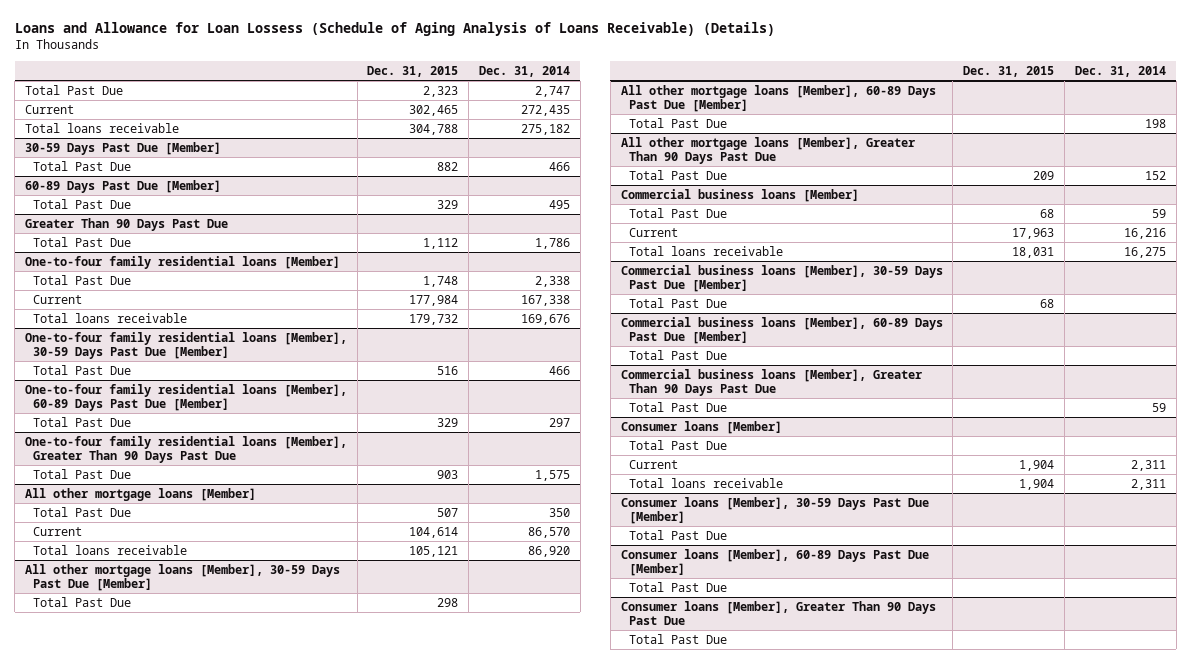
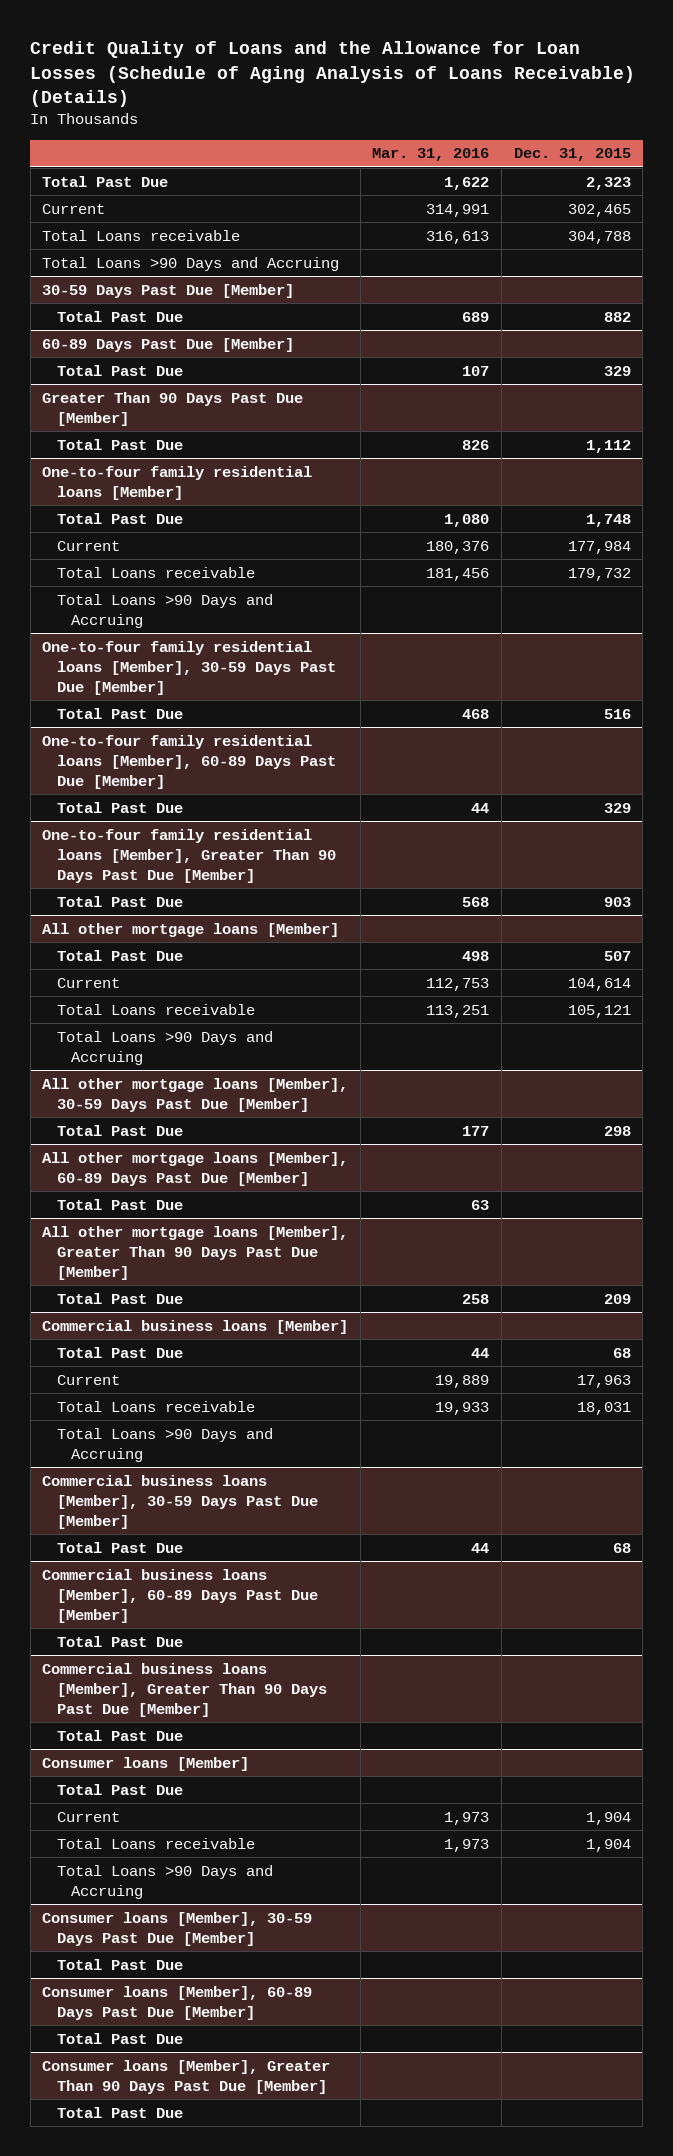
- Loans and Allowance for Loan Lossess (Schedule of Aging Analysis of Loans Receivable) (Details)
+ Credit Quality of Loans and the Allowance for Loan Losses (Schedule of Aging Analysis of Loans Receivable) (Details)
- | Dec. 31, 2015 | Dec. 31, 2014
+ | Mar. 31, 2016 | Dec. 31, 2015
- Total loans receivable | 304,788 | 275,182
+ Total Loans receivable | 316,613 | 304,788
+ Total Loans >90 Days and Accruing
- Greater Than 90 Days Past Due
+ Greater Than 90 Days Past Due [Member]
@ One-to-four family residential loans [Member]
- Total loans receivable | 179,732 | 169,676
+ Total Loans receivable | 181,456 | 179,732
+ Total Loans >90 Days and Accruing
- One-to-four family residential loans [Member], Greater Than 90 Days Past Due
+ One-to-four family residential loans [Member], Greater Than 90 Days Past Due [Member]
@ All other mortgage loans [Member]
- Total loans receivable | 105,121 | 86,920
+ Total Loans receivable | 113,251 | 105,121
+ Total Loans >90 Days and Accruing
- All other mortgage loans [Member], Greater Than 90 Days Past Due
+ All other mortgage loans [Member], Greater Than 90 Days Past Due [Member]
@ Commercial business loans [Member]
- Total loans receivable | 18,031 | 16,275
+ Total Loans receivable | 19,933 | 18,031
+ Total Loans >90 Days and Accruing
- Commercial business loans [Member], Greater Than 90 Days Past Due
+ Commercial business loans [Member], Greater Than 90 Days Past Due [Member]
@ Consumer loans [Member]
- Total loans receivable | 1,904 | 2,311
+ Total Loans receivable | 1,973 | 1,904
+ Total Loans >90 Days and Accruing
- Consumer loans [Member], Greater Than 90 Days Past Due
+ Consumer loans [Member], Greater Than 90 Days Past Due [Member]

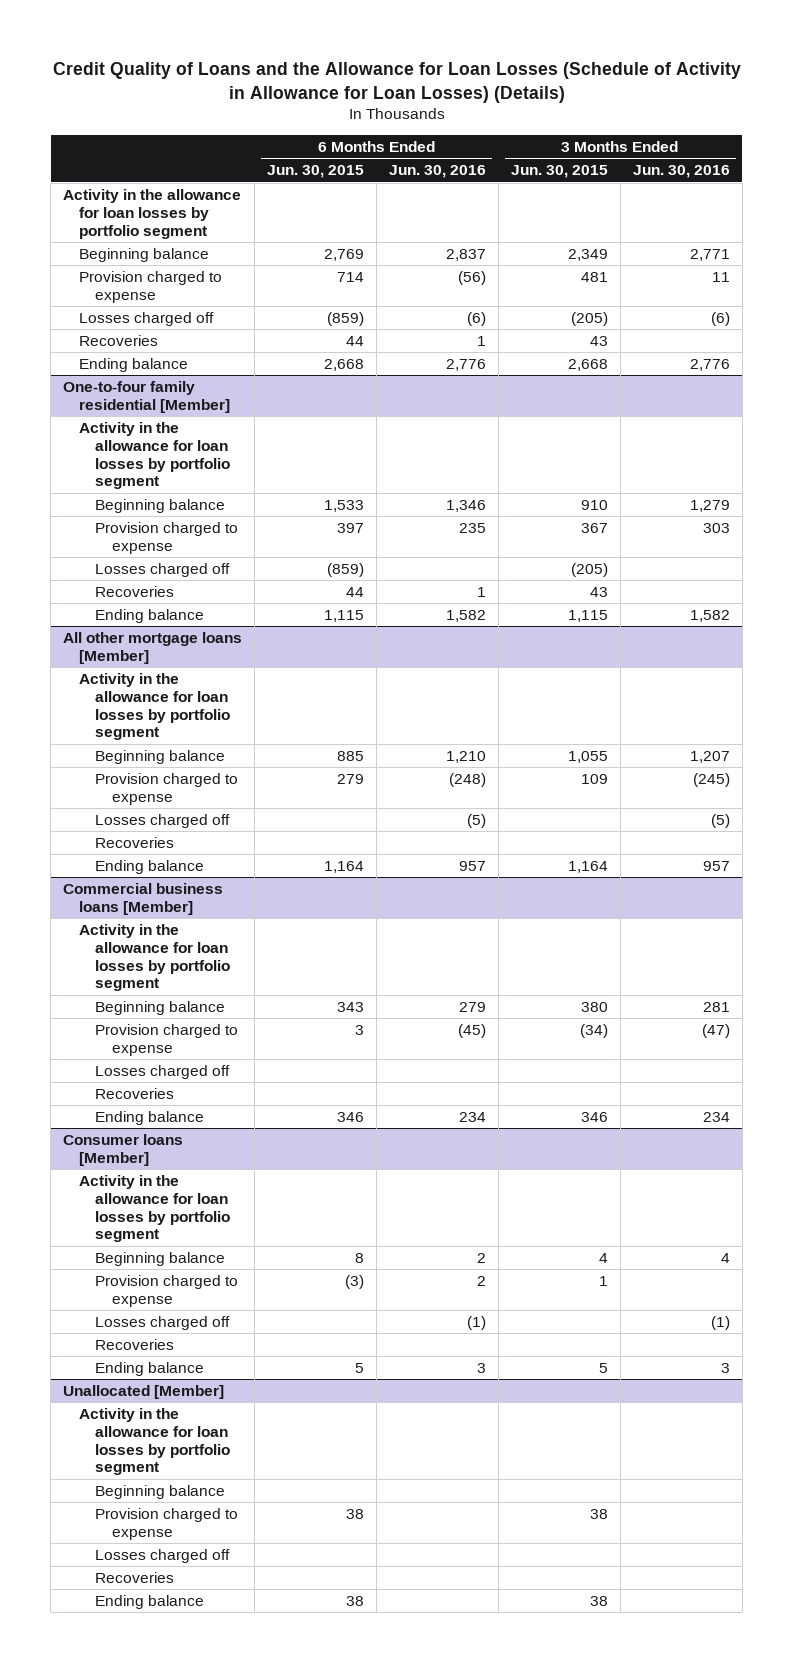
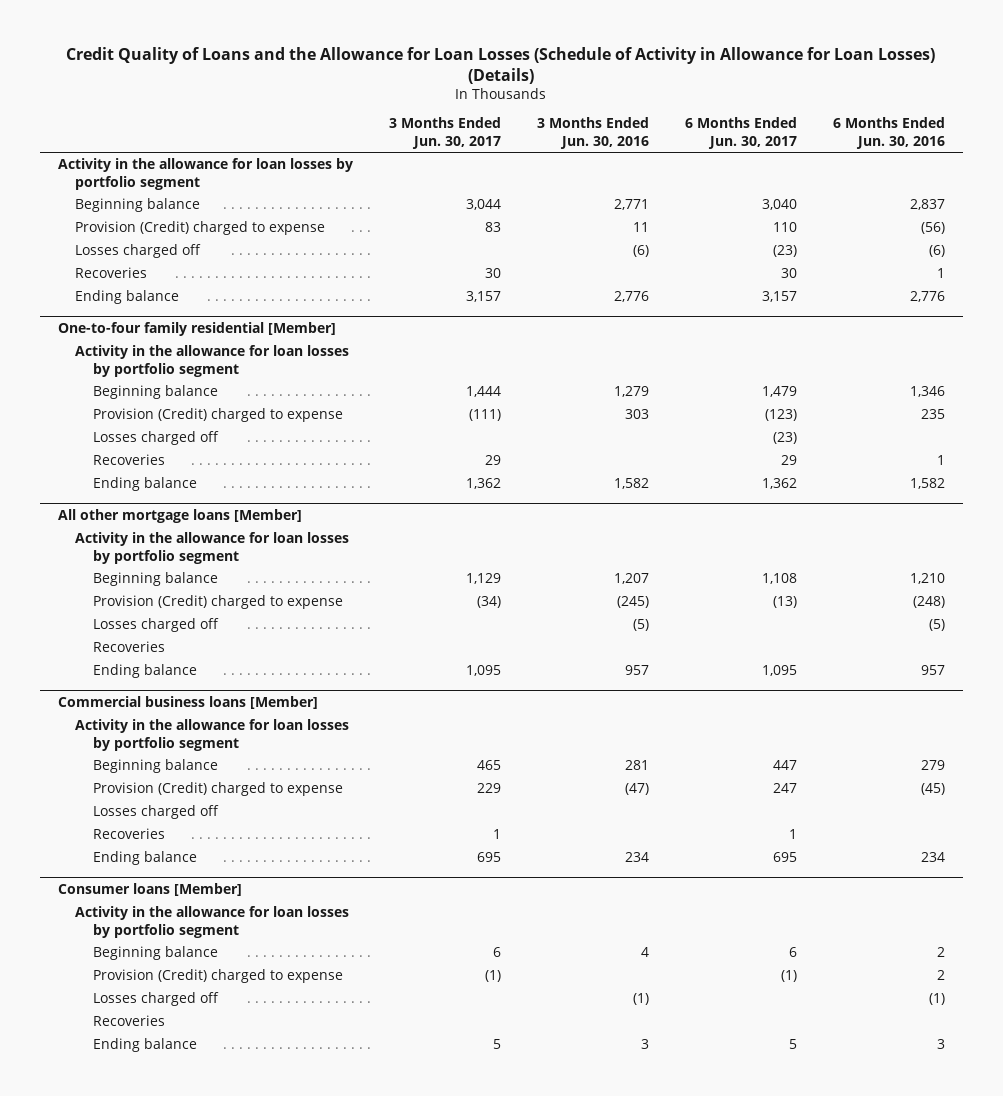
- | 6 Months Ended Jun. 30, 2015 | 6 Months Ended Jun. 30, 2016 | 3 Months Ended Jun. 30, 2015 | 3 Months Ended Jun. 30, 2016
+ | 3 Months Ended Jun. 30, 2017 | 3 Months Ended Jun. 30, 2016 | 6 Months Ended Jun. 30, 2017 | 6 Months Ended Jun. 30, 2016
- Provision charged to expense | 714 | (56) | 481 | 11
+ Provision (Credit) charged to expense | 83 | 11 | 110 | (56)
@ One-to-four family residential [Member]
- Provision charged to expense | 397 | 235 | 367 | 303
+ Provision (Credit) charged to expense | (111) | 303 | (123) | 235
@ All other mortgage loans [Member]
- Provision charged to expense | 279 | (248) | 109 | (245)
+ Provision (Credit) charged to expense | (34) | (245) | (13) | (248)
@ Commercial business loans [Member]
- Provision charged to expense | 3 | (45) | (34) | (47)
+ Provision (Credit) charged to expense | 229 | (47) | 247 | (45)
@ Consumer loans [Member]
- Provision charged to expense | (3) | 2 | 1 |
+ Provision (Credit) charged to expense | (1) | | (1) | 2
- Unallocated [Member]
- Activity in the allowance for loan losses by portfolio segment
- Beginning balance
- Provision charged to expense | 38 | | 38 |
- Losses charged off
- Recoveries
- Ending balance | 38 | | 38 |

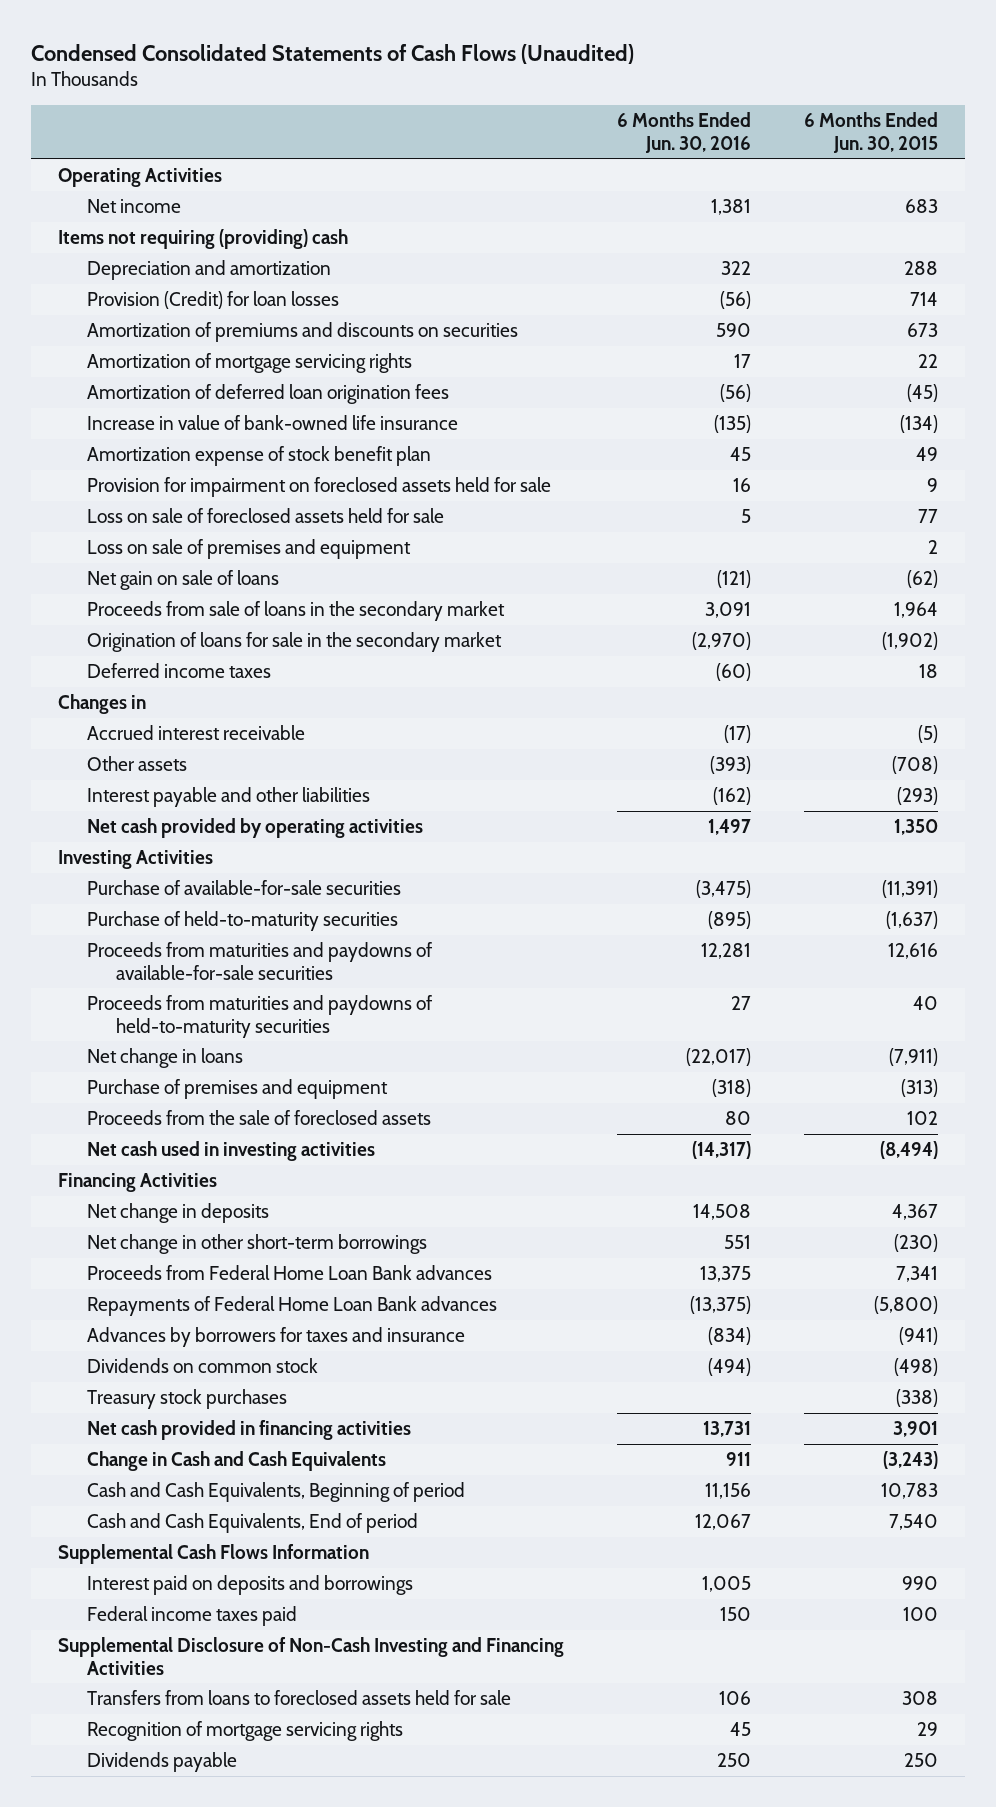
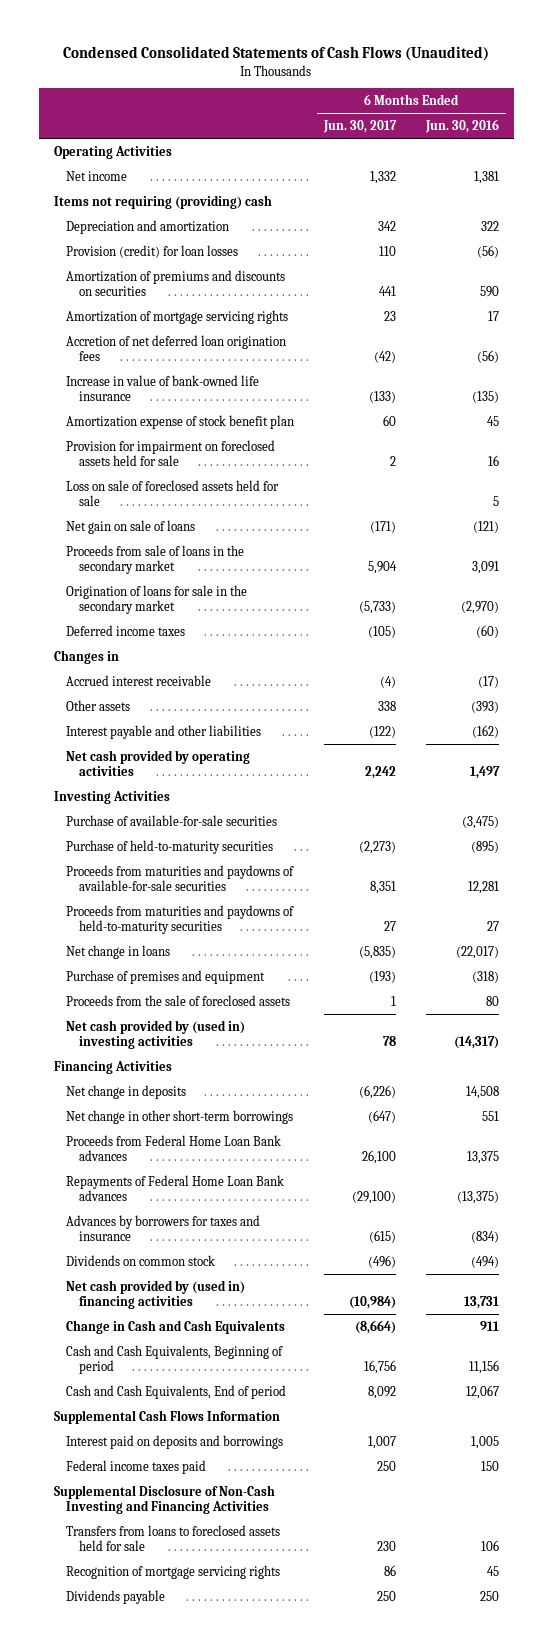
- | 6 Months Ended Jun. 30, 2016 | 6 Months Ended Jun. 30, 2015
+ | 6 Months Ended Jun. 30, 2017 | 6 Months Ended Jun. 30, 2016
- Provision (Credit) for loan losses | (56) | 714
+ Provision (credit) for loan losses | 110 | (56)
- Amortization of deferred loan origination fees | (56) | (45)
+ Accretion of net deferred loan origination fees | (42) | (56)
- Loss on sale of premises and equipment | | 2
- Net cash used in investing activities | (14,317) | (8,494)
+ Net cash provided by (used in) investing activities | 78 | (14,317)
- Treasury stock purchases | | (338)
- Net cash provided in financing activities | 13,731 | 3,901
+ Net cash provided by (used in) financing activities | (10,984) | 13,731

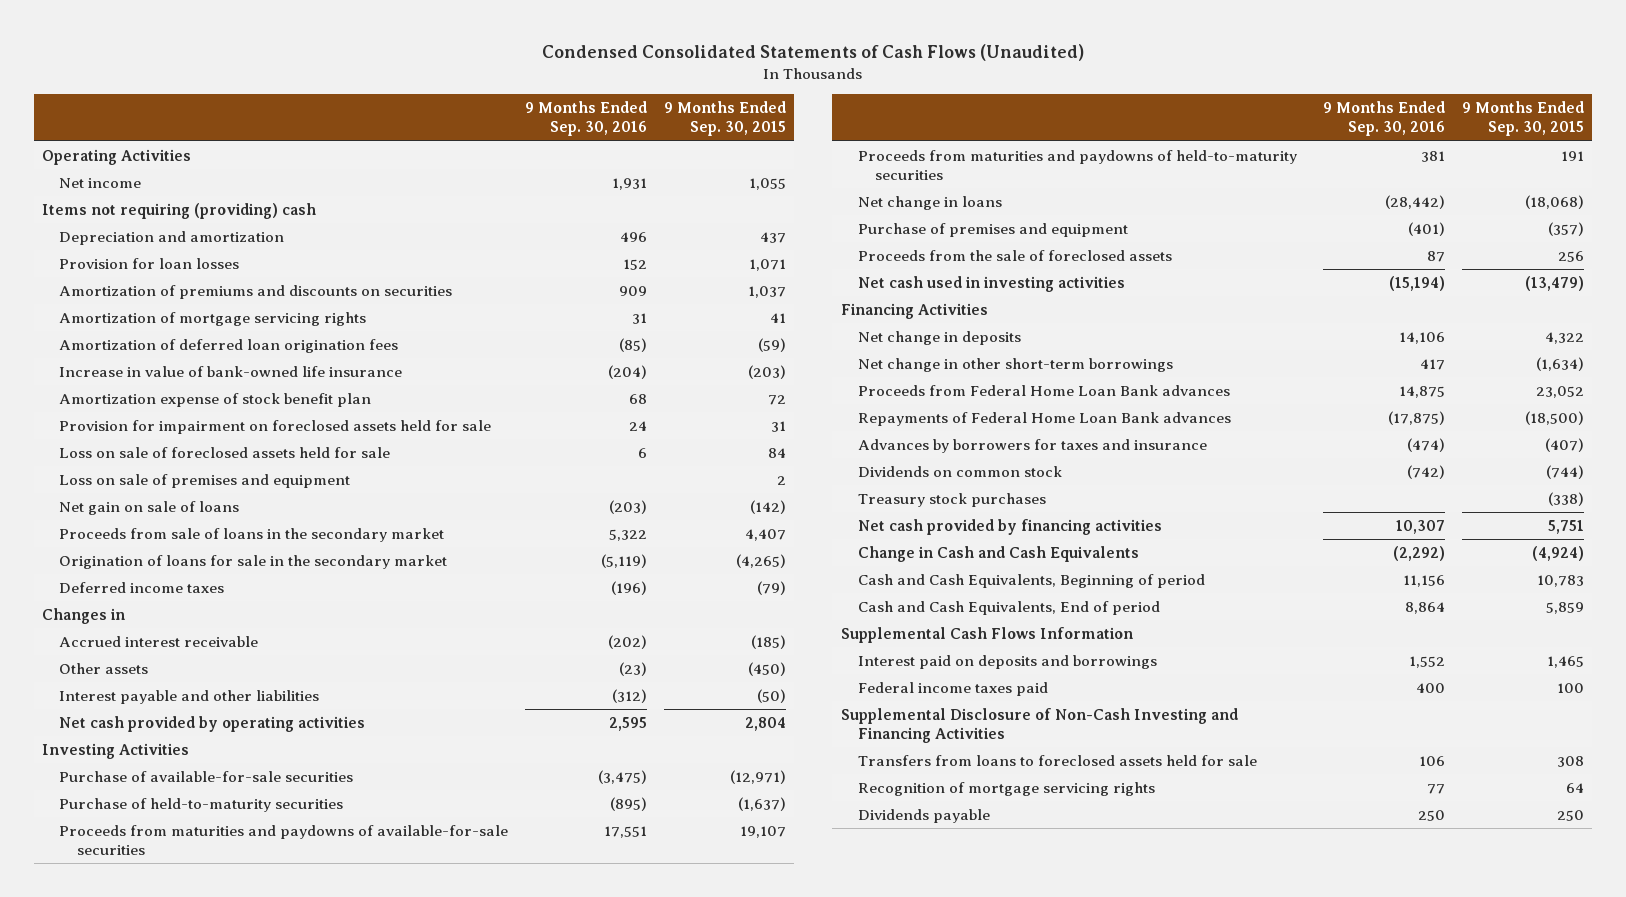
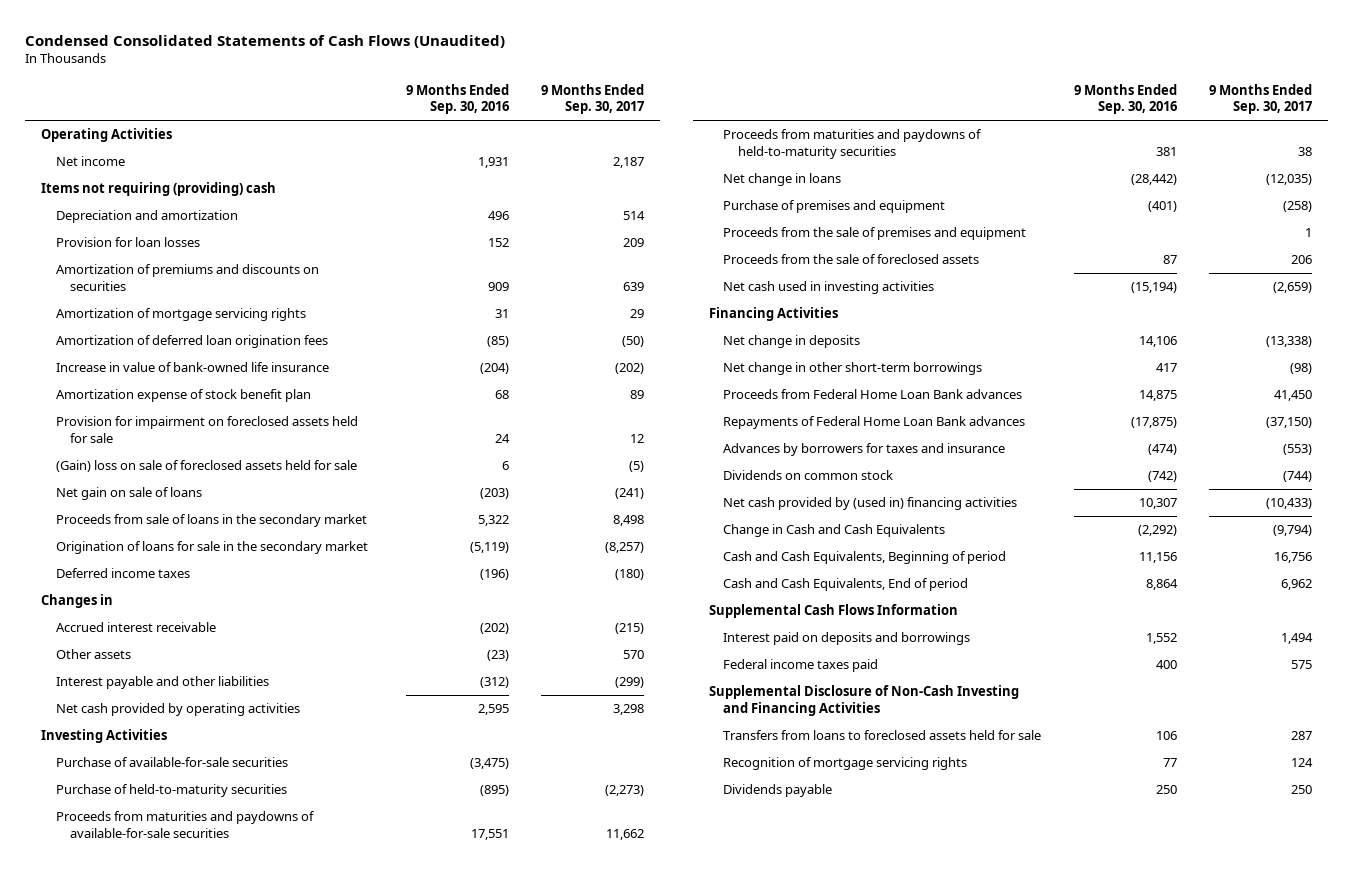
- | 9 Months Ended Sep. 30, 2016 | 9 Months Ended Sep. 30, 2015
+ | 9 Months Ended Sep. 30, 2016 | 9 Months Ended Sep. 30, 2017
- Loss on sale of foreclosed assets held for sale | 6 | 84
- Loss on sale of premises and equipment | | 2
+ (Gain) loss on sale of foreclosed assets held for sale | 6 | (5)
+ Proceeds from the sale of premises and equipment | | 1
- Treasury stock purchases | | (338)
- Net cash provided by financing activities | 10,307 | 5,751
+ Net cash provided by (used in) financing activities | 10,307 | (10,433)

